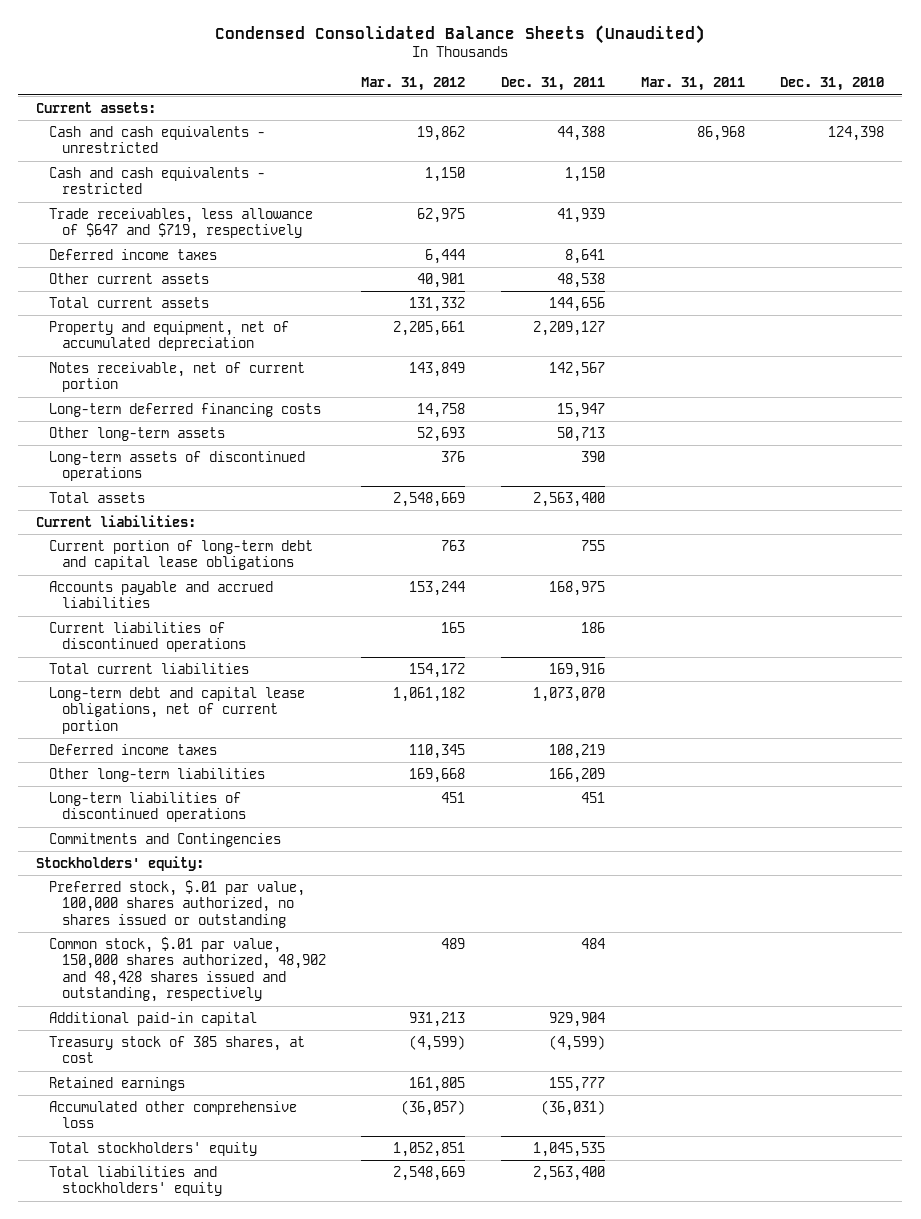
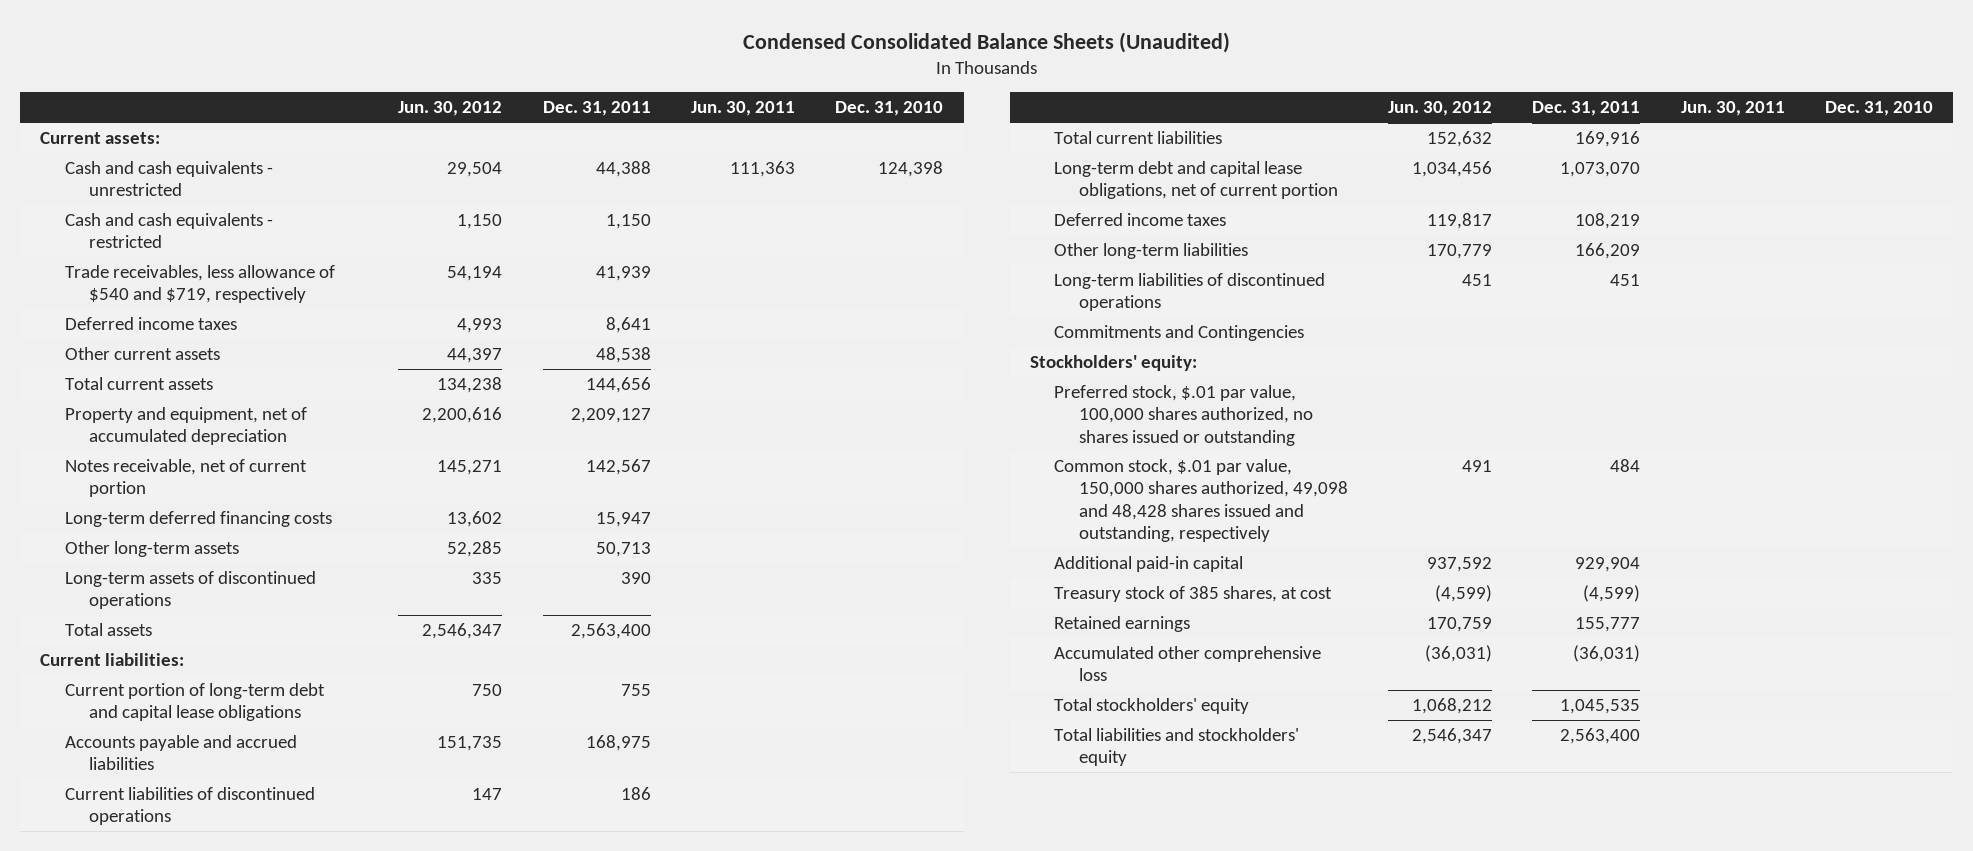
- | Mar. 31, 2012 | Dec. 31, 2011 | Mar. 31, 2011 | Dec. 31, 2010
+ | Jun. 30, 2012 | Dec. 31, 2011 | Jun. 30, 2011 | Dec. 31, 2010
- Trade receivables, less allowance of $647 and $719, respectively | 62,975 | 41,939 | |
+ Trade receivables, less allowance of $540 and $719, respectively | 54,194 | 41,939 | |
- Common stock, $.01 par value, 150,000 shares authorized, 48,902 and 48,428 shares issued and outstanding, respectively | 489 | 484 | |
+ Common stock, $.01 par value, 150,000 shares authorized, 49,098 and 48,428 shares issued and outstanding, respectively | 491 | 484 | |

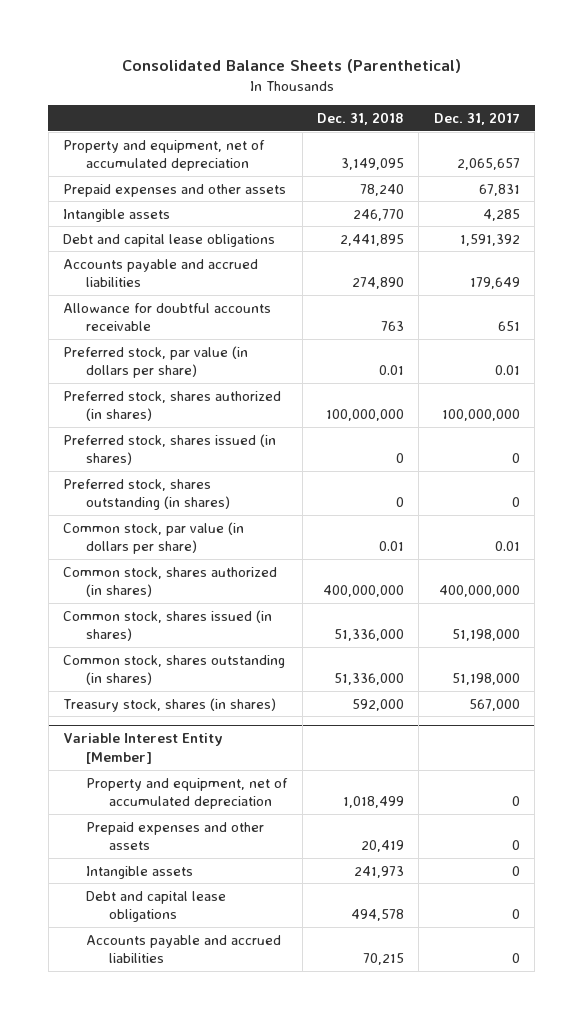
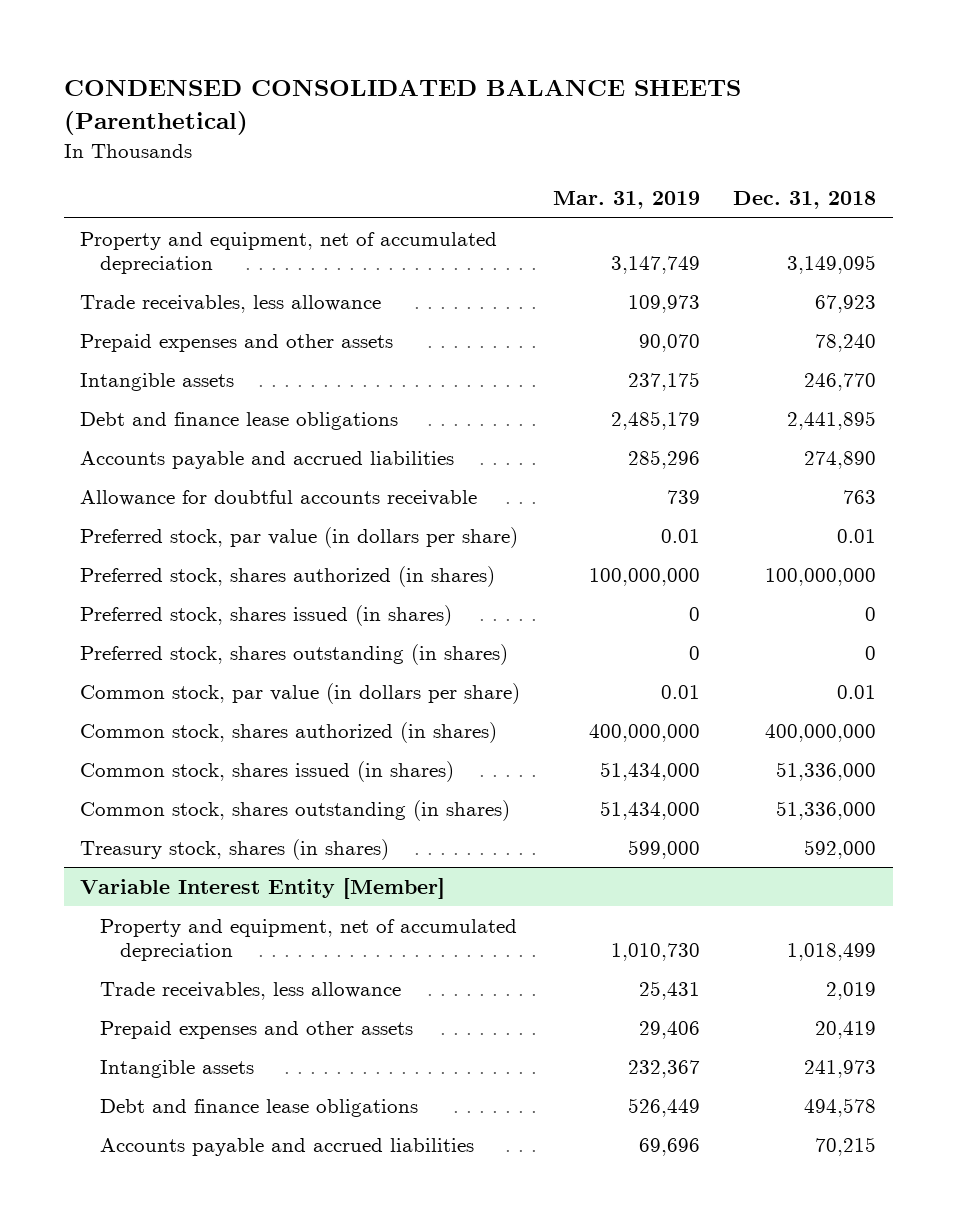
- Consolidated Balance Sheets (Parenthetical)
+ CONDENSED CONSOLIDATED BALANCE SHEETS (Parenthetical)
- | Dec. 31, 2018 | Dec. 31, 2017
+ | Mar. 31, 2019 | Dec. 31, 2018
+ Trade receivables, less allowance | 109,973 | 67,923
- Debt and capital lease obligations | 2,441,895 | 1,591,392
+ Debt and finance lease obligations | 2,485,179 | 2,441,895
@ Variable Interest Entity [Member]
+ Trade receivables, less allowance | 25,431 | 2,019
- Debt and capital lease obligations | 494,578 | 0
+ Debt and finance lease obligations | 526,449 | 494,578

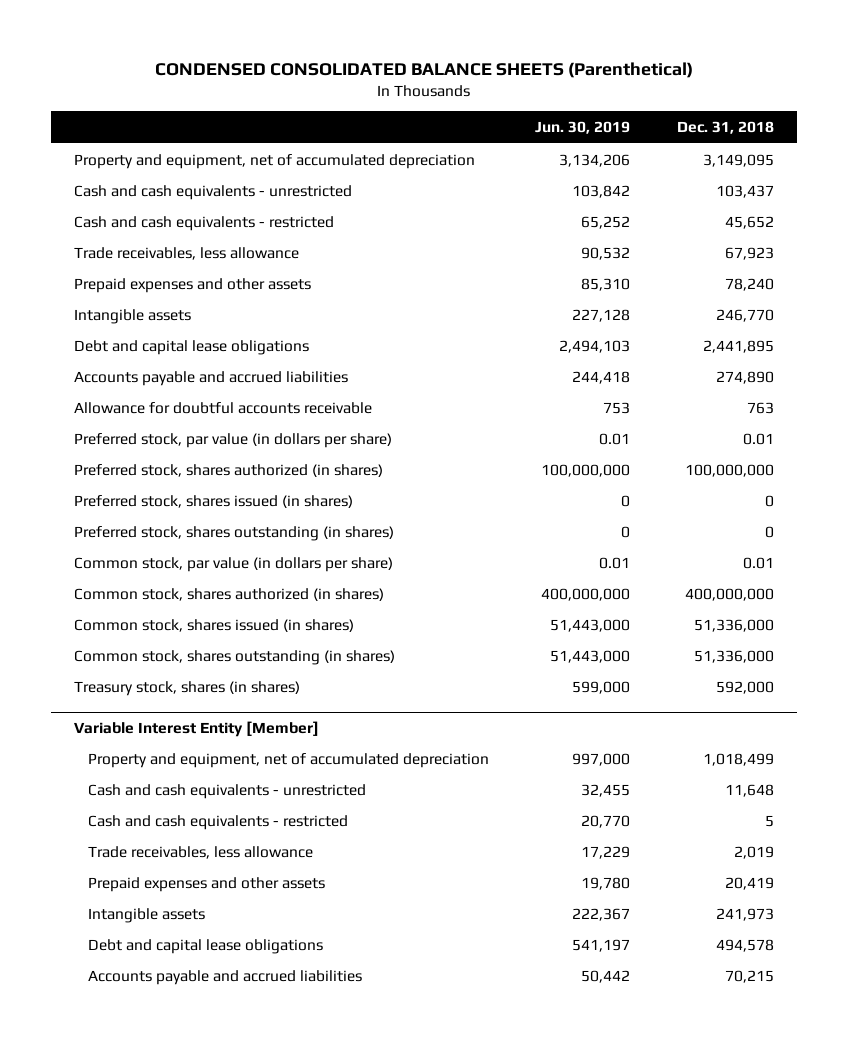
- | Mar. 31, 2019 | Dec. 31, 2018
+ | Jun. 30, 2019 | Dec. 31, 2018
+ Cash and cash equivalents - unrestricted | 103,842 | 103,437
+ Cash and cash equivalents - restricted | 65,252 | 45,652
- Debt and finance lease obligations | 2,485,179 | 2,441,895
+ Debt and capital lease obligations | 2,494,103 | 2,441,895
@ Variable Interest Entity [Member]
+ Cash and cash equivalents - unrestricted | 32,455 | 11,648
+ Cash and cash equivalents - restricted | 20,770 | 5
- Debt and finance lease obligations | 526,449 | 494,578
+ Debt and capital lease obligations | 541,197 | 494,578

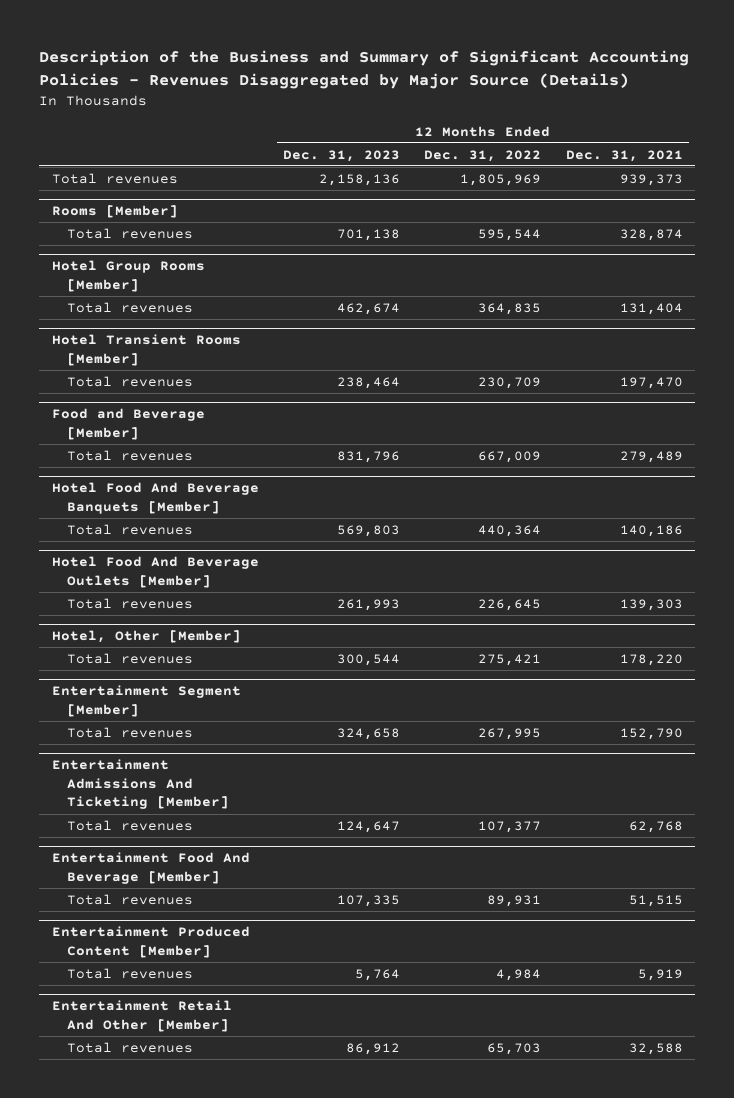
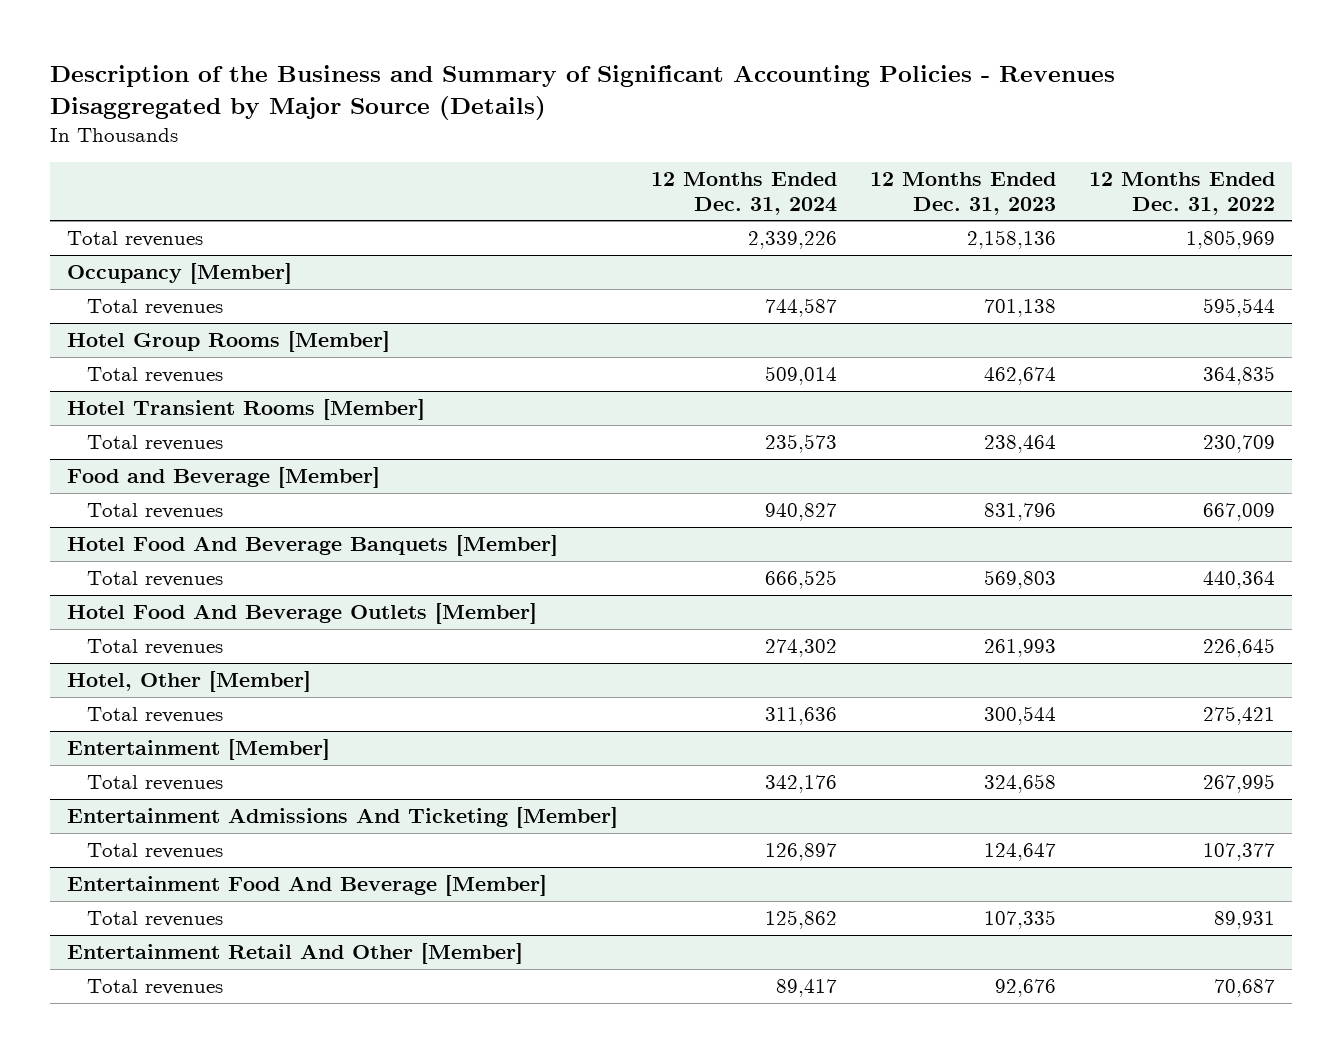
- | 12 Months Ended Dec. 31, 2023 | 12 Months Ended Dec. 31, 2022 | 12 Months Ended Dec. 31, 2021
+ | 12 Months Ended Dec. 31, 2024 | 12 Months Ended Dec. 31, 2023 | 12 Months Ended Dec. 31, 2022
- Rooms [Member]
+ Occupancy [Member]
- Entertainment Segment [Member]
+ Entertainment [Member]
- Entertainment Produced Content [Member]
- Total revenues | 5,764 | 4,984 | 5,919
@ Entertainment Retail And Other [Member]
- Total revenues | 86,912 | 65,703 | 32,588
+ Total revenues | 89,417 | 92,676 | 70,687

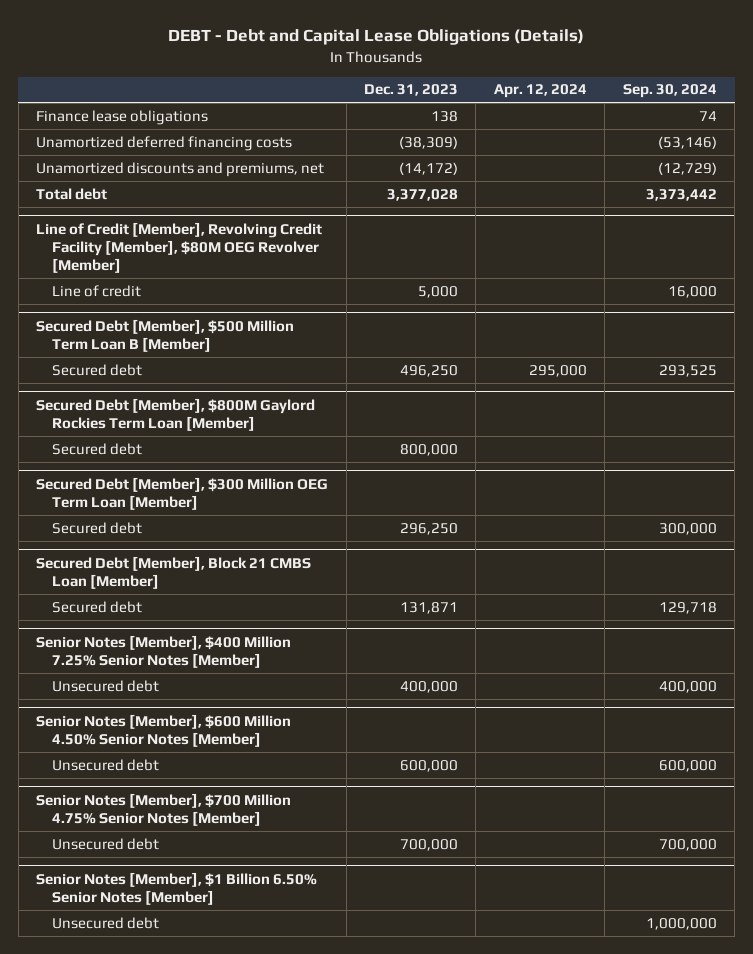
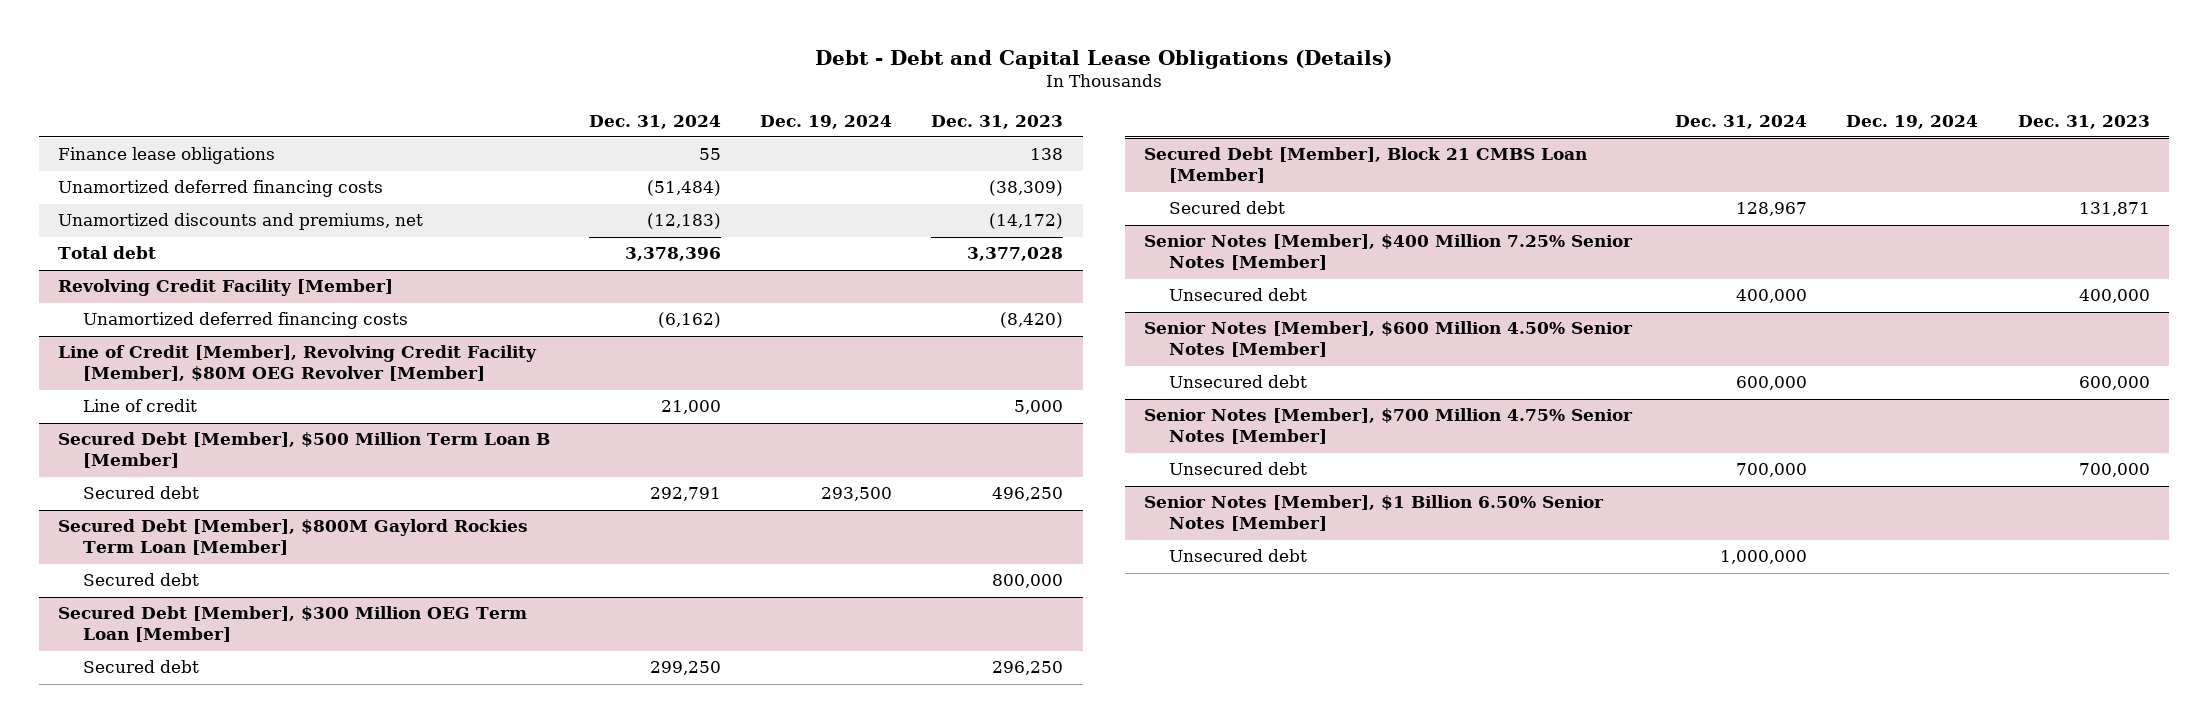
- DEBT - Debt and Capital Lease Obligations (Details)
+ Debt - Debt and Capital Lease Obligations (Details)
- | Dec. 31, 2023 | Apr. 12, 2024 | Sep. 30, 2024
+ | Dec. 31, 2024 | Dec. 19, 2024 | Dec. 31, 2023
+ Revolving Credit Facility [Member]
+ Unamortized deferred financing costs | (6,162) | | (8,420)

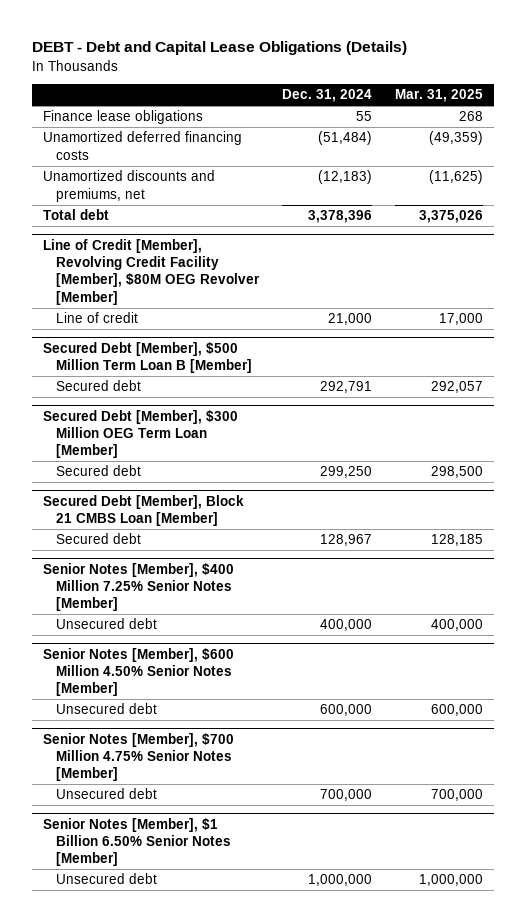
- Debt - Debt and Capital Lease Obligations (Details)
+ DEBT - Debt and Capital Lease Obligations (Details)
- | Dec. 31, 2024 | Dec. 19, 2024 | Dec. 31, 2023
+ | Dec. 31, 2024 | Mar. 31, 2025
- Revolving Credit Facility [Member]
- Unamortized deferred financing costs | (6,162) | | (8,420)
- Secured Debt [Member], $800M Gaylord Rockies Term Loan [Member]
- Secured debt | | | 800,000

